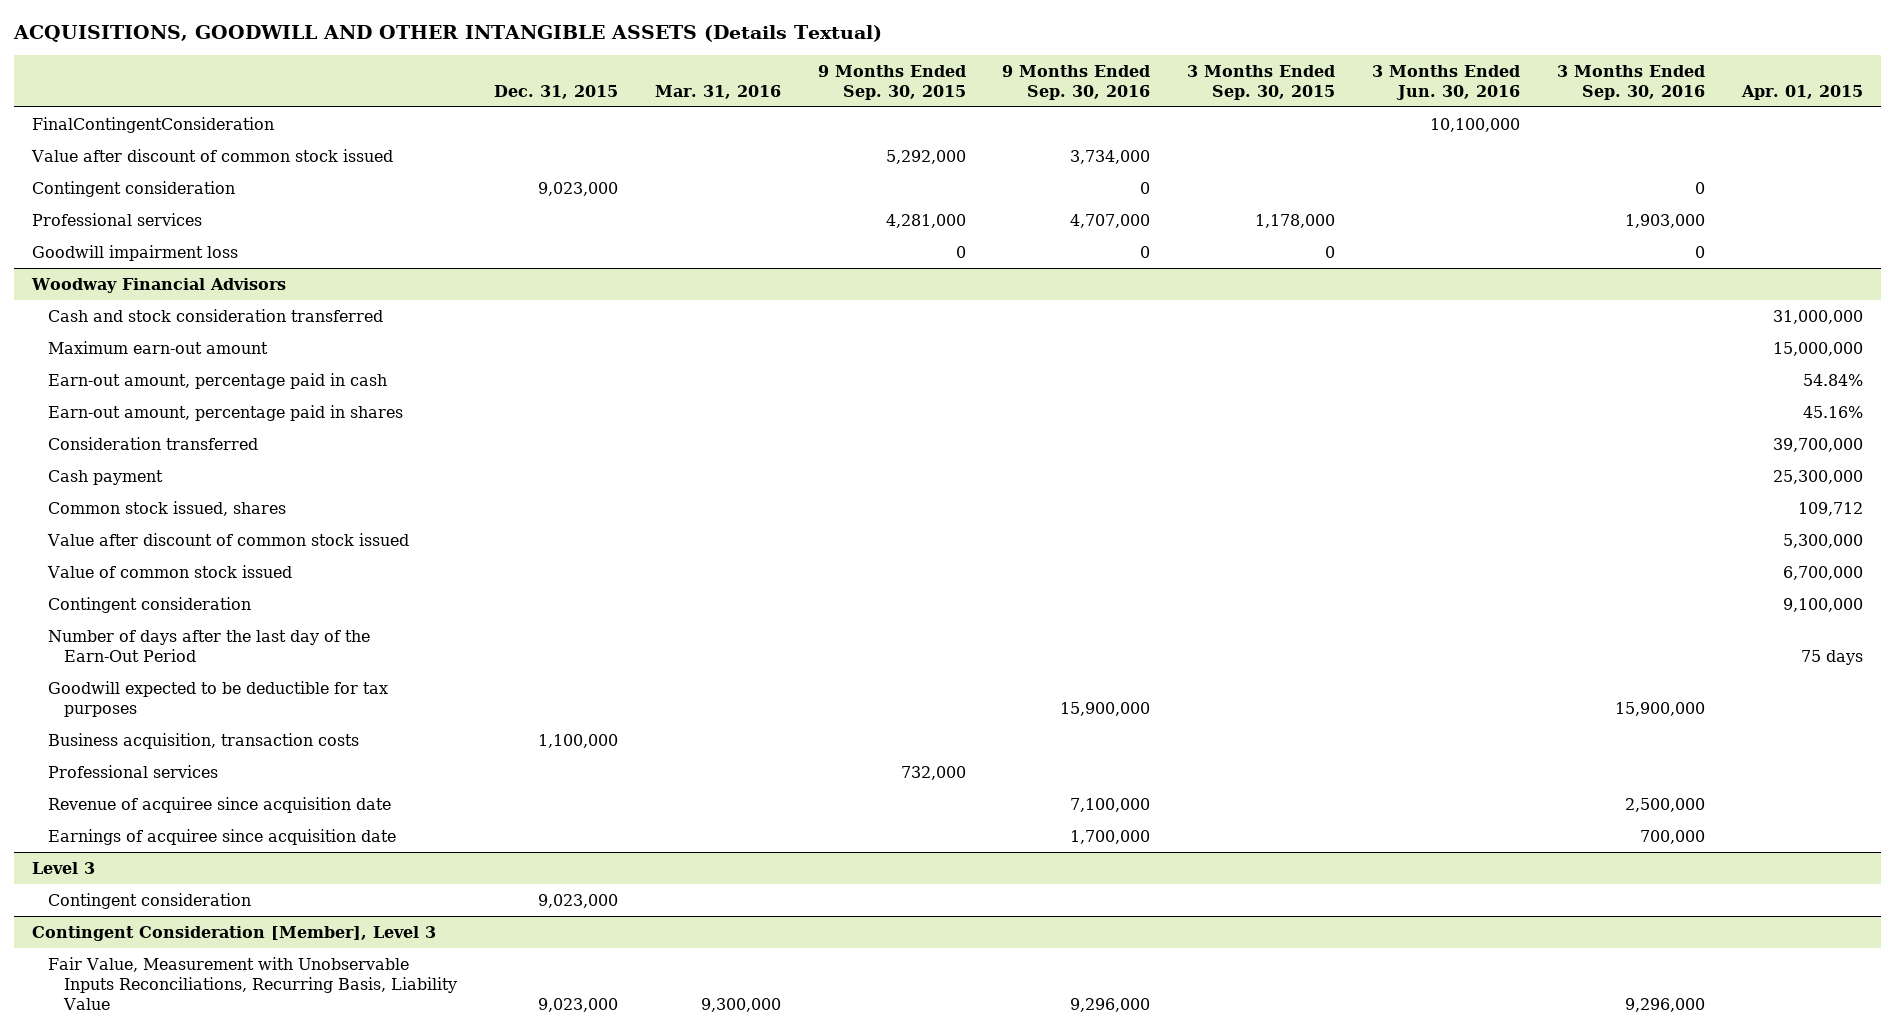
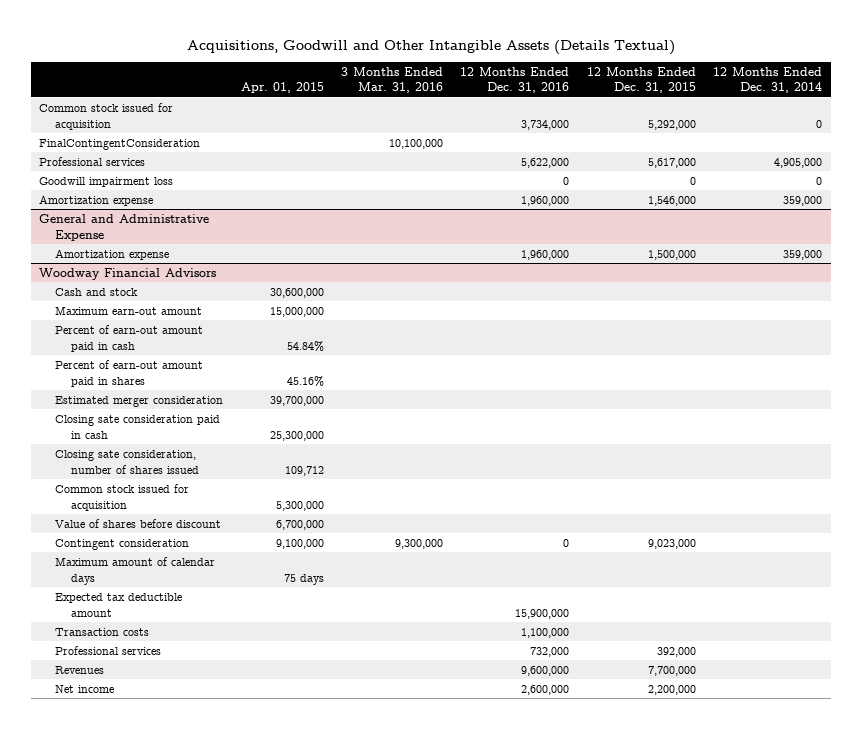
- ACQUISITIONS, GOODWILL AND OTHER INTANGIBLE ASSETS (Details Textual)
+ Acquisitions, Goodwill and Other Intangible Assets (Details Textual)
- | Dec. 31, 2015 | Mar. 31, 2016 | 9 Months Ended Sep. 30, 2015 | 9 Months Ended Sep. 30, 2016 | 3 Months Ended Sep. 30, 2015 | 3 Months Ended Jun. 30, 2016 | 3 Months Ended Sep. 30, 2016 | Apr. 01, 2015
+ | Apr. 01, 2015 | 3 Months Ended Mar. 31, 2016 | 12 Months Ended Dec. 31, 2016 | 12 Months Ended Dec. 31, 2015 | 12 Months Ended Dec. 31, 2014
+ Common stock issued for acquisition | | | 3,734,000 | 5,292,000 | 0
- Value after discount of common stock issued | | | 5,292,000 | 3,734,000 | | | |
- Contingent consideration | 9,023,000 | | | 0 | | | 0 |
+ Amortization expense | | | 1,960,000 | 1,546,000 | 359,000
+ General and Administrative Expense
+ Amortization expense | | | 1,960,000 | 1,500,000 | 359,000
@ Woodway Financial Advisors
- Cash and stock consideration transferred | | | | | | | | 31,000,000
+ Cash and stock | 30,600,000 | | | |
- Earn-out amount, percentage paid in cash | | | | | | | | 54.84%
- Earn-out amount, percentage paid in shares | | | | | | | | 45.16%
- Consideration transferred | | | | | | | | 39,700,000
- Cash payment | | | | | | | | 25,300,000
- Common stock issued, shares | | | | | | | | 109,712
- Value after discount of common stock issued | | | | | | | | 5,300,000
- Value of common stock issued | | | | | | | | 6,700,000
+ Percent of earn-out amount paid in cash | 54.84% | | | |
+ Percent of earn-out amount paid in shares | 45.16% | | | |
+ Estimated merger consideration | 39,700,000 | | | |
+ Closing sate consideration paid in cash | 25,300,000 | | | |
+ Closing sate consideration, number of shares issued | 109,712 | | | |
+ Common stock issued for acquisition | 5,300,000 | | | |
+ Value of shares before discount | 6,700,000 | | | |
- Number of days after the last day of the Earn-Out Period | | | | | | | | 75 days
- Goodwill expected to be deductible for tax purposes | | | | 15,900,000 | | | 15,900,000 |
- Business acquisition, transaction costs | 1,100,000 | | | | | | |
+ Maximum amount of calendar days | 75 days | | | |
+ Expected tax deductible amount | | | 15,900,000 | |
+ Transaction costs | | | 1,100,000 | |
- Revenue of acquiree since acquisition date | | | | 7,100,000 | | | 2,500,000 |
- Earnings of acquiree since acquisition date | | | | 1,700,000 | | | 700,000 |
- Level 3
- Contingent consideration | 9,023,000 | | | | | | |
- Contingent Consideration [Member], Level 3
- Fair Value, Measurement with Unobservable Inputs Reconciliations, Recurring Basis, Liability Value | 9,023,000 | 9,300,000 | | 9,296,000 | | | 9,296,000 |
@ Woodway Financial Advisors
+ Revenues | | | 9,600,000 | 7,700,000 |
+ Net income | | | 2,600,000 | 2,200,000 |

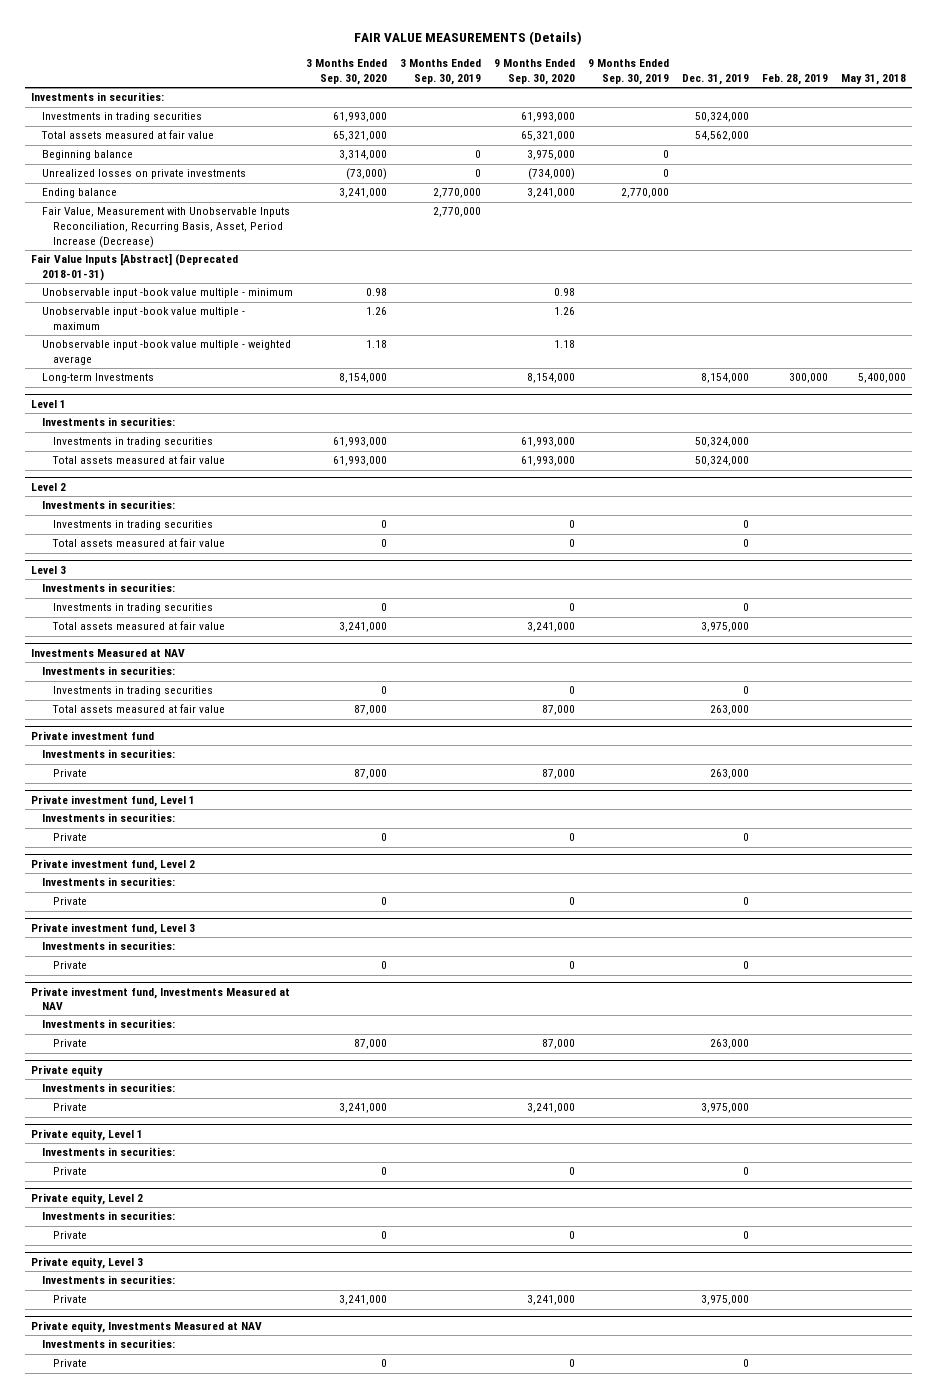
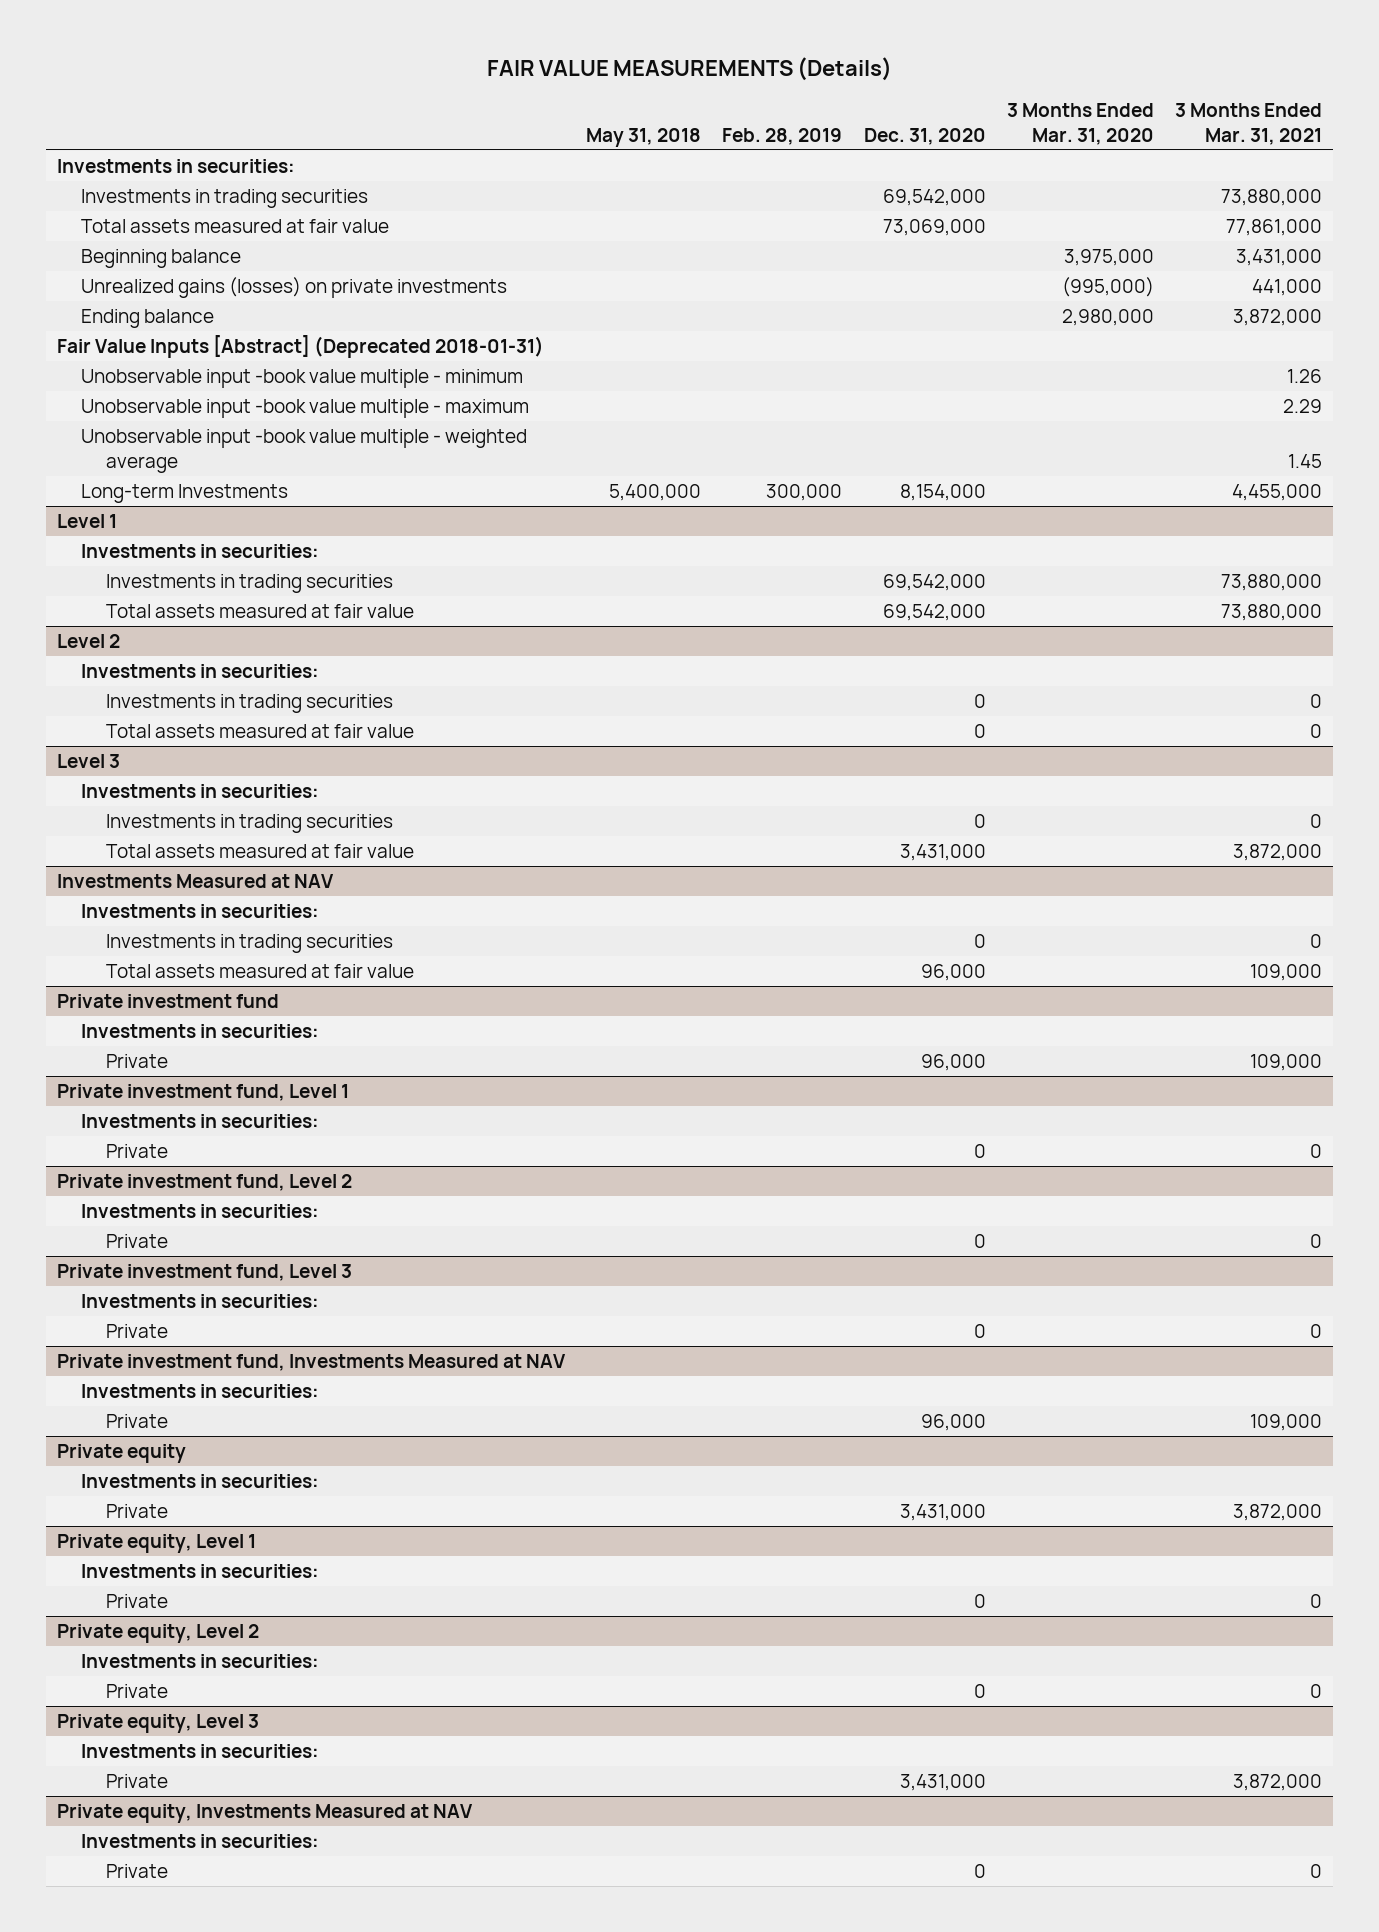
- | 3 Months Ended Sep. 30, 2020 | 3 Months Ended Sep. 30, 2019 | 9 Months Ended Sep. 30, 2020 | 9 Months Ended Sep. 30, 2019 | Dec. 31, 2019 | Feb. 28, 2019 | May 31, 2018
+ | May 31, 2018 | Feb. 28, 2019 | Dec. 31, 2020 | 3 Months Ended Mar. 31, 2020 | 3 Months Ended Mar. 31, 2021
- Unrealized losses on private investments | (73,000) | 0 | (734,000) | 0 | | |
+ Unrealized gains (losses) on private investments | | | | (995,000) | 441,000
- Fair Value, Measurement with Unobservable Inputs Reconciliation, Recurring Basis, Asset, Period Increase (Decrease) | | 2,770,000 | | | | |

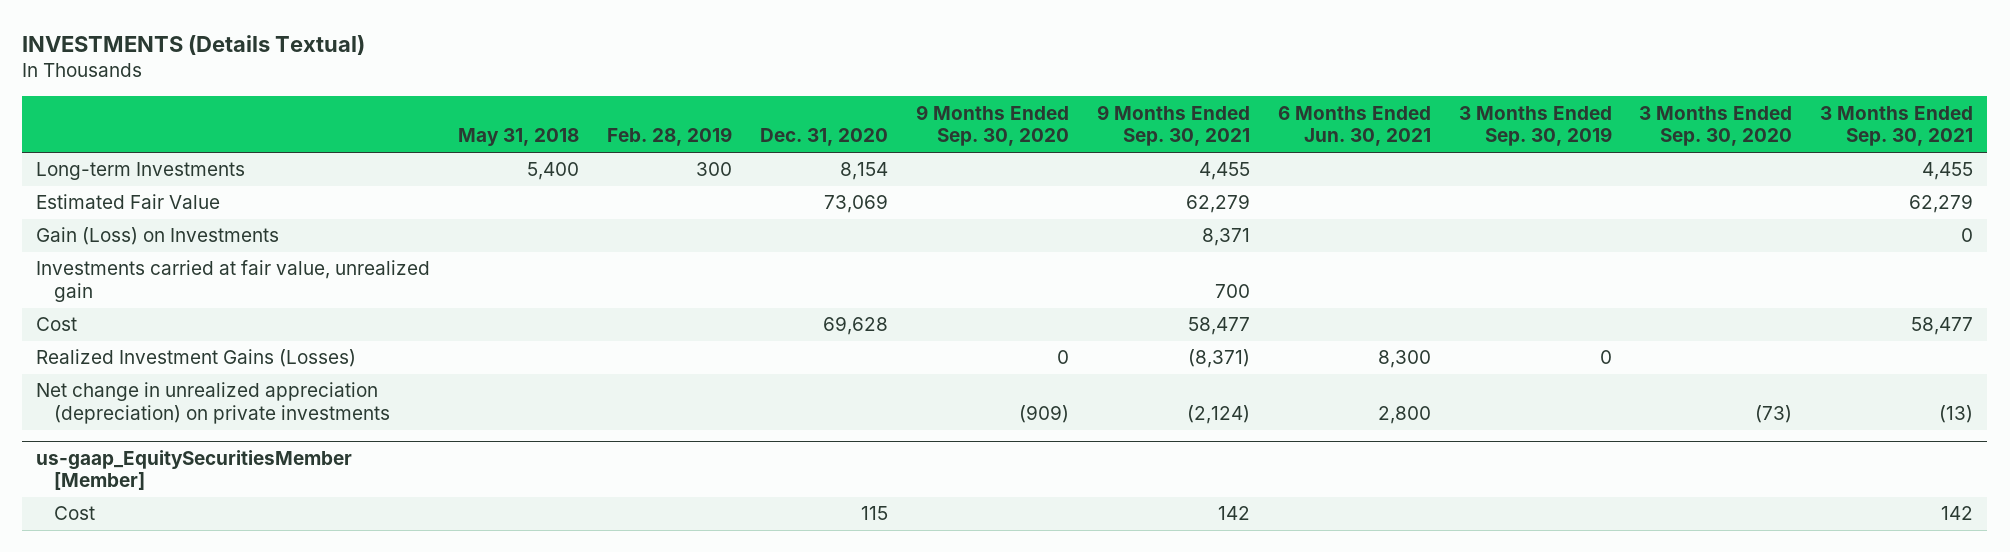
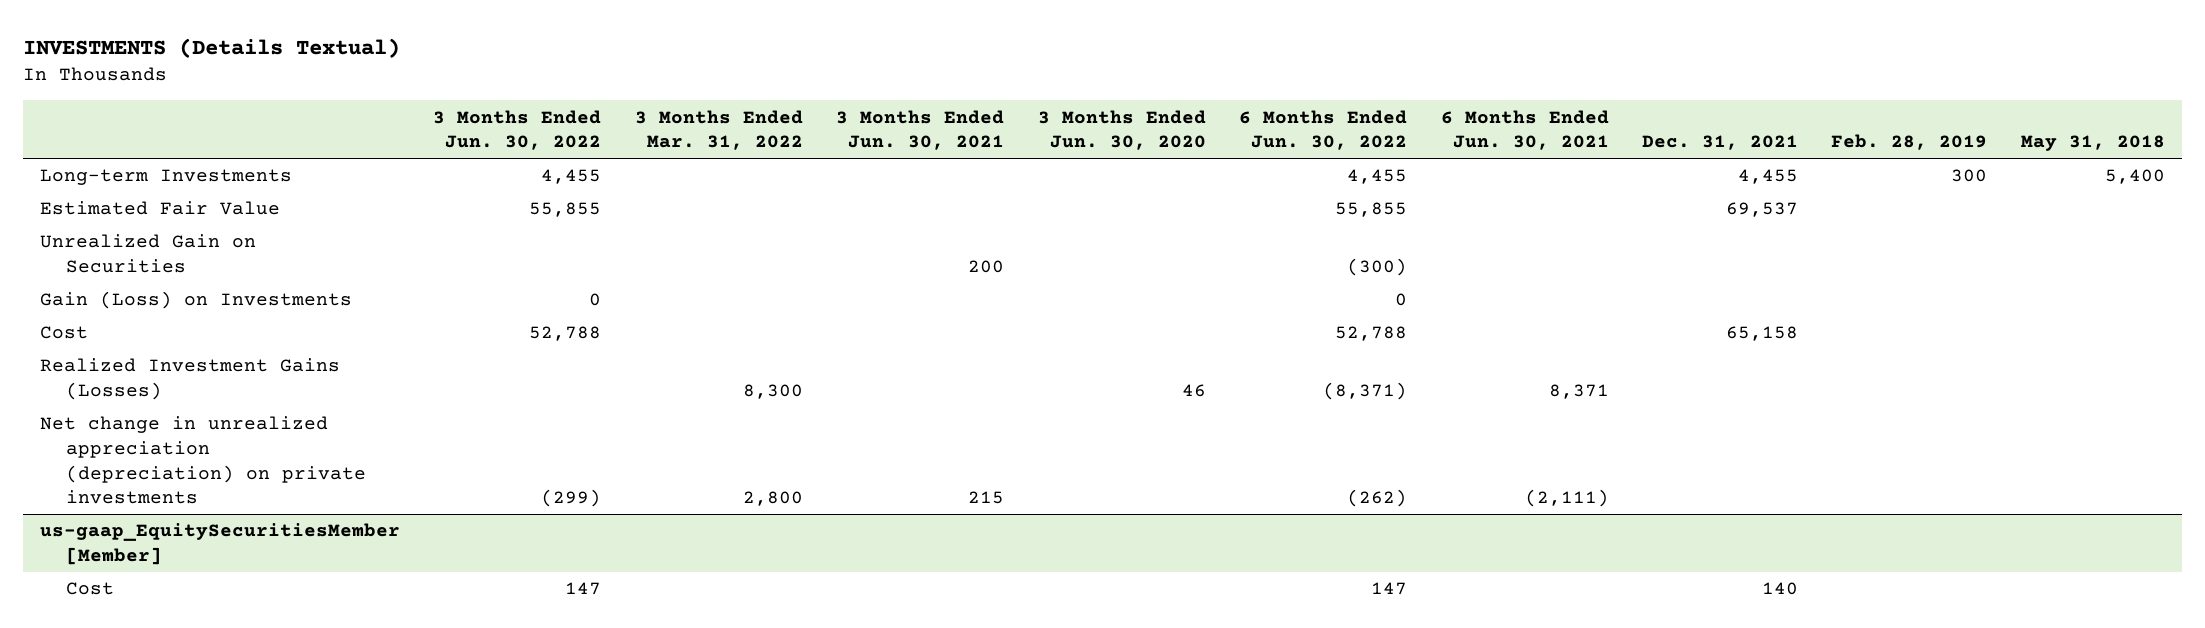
- | May 31, 2018 | Feb. 28, 2019 | Dec. 31, 2020 | 9 Months Ended Sep. 30, 2020 | 9 Months Ended Sep. 30, 2021 | 6 Months Ended Jun. 30, 2021 | 3 Months Ended Sep. 30, 2019 | 3 Months Ended Sep. 30, 2020 | 3 Months Ended Sep. 30, 2021
+ | 3 Months Ended Jun. 30, 2022 | 3 Months Ended Mar. 31, 2022 | 3 Months Ended Jun. 30, 2021 | 3 Months Ended Jun. 30, 2020 | 6 Months Ended Jun. 30, 2022 | 6 Months Ended Jun. 30, 2021 | Dec. 31, 2021 | Feb. 28, 2019 | May 31, 2018
+ Unrealized Gain on Securities | | | 200 | | (300) | | | |
- Investments carried at fair value, unrealized gain | | | | | 700 | | | |
- Realized Investment Gains (Losses) | | | | 0 | (8,371) | 8,300 | 0 | |
- Net change in unrealized appreciation (depreciation) on private investments | | | | (909) | (2,124) | 2,800 | | (73) | (13)
+ Realized Investment Gains (Losses) | | 8,300 | | 46 | (8,371) | 8,371 | | |
+ Net change in unrealized appreciation (depreciation) on private investments | (299) | 2,800 | 215 | | (262) | (2,111) | | |

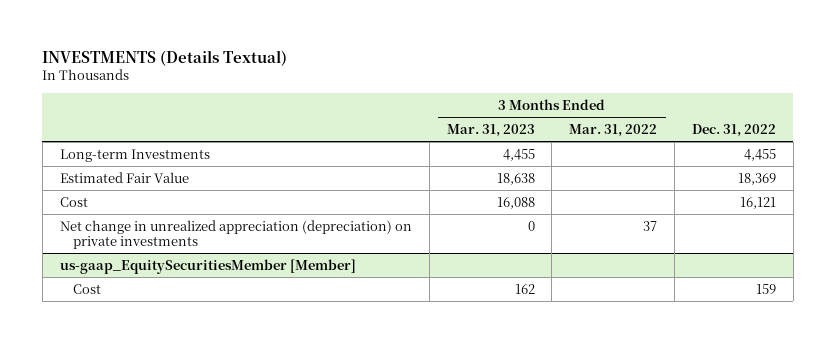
- | 3 Months Ended Jun. 30, 2022 | 3 Months Ended Mar. 31, 2022 | 3 Months Ended Jun. 30, 2021 | 3 Months Ended Jun. 30, 2020 | 6 Months Ended Jun. 30, 2022 | 6 Months Ended Jun. 30, 2021 | Dec. 31, 2021 | Feb. 28, 2019 | May 31, 2018
+ | 3 Months Ended Mar. 31, 2023 | 3 Months Ended Mar. 31, 2022 | Dec. 31, 2022
- Unrealized Gain on Securities | | | 200 | | (300) | | | |
- Gain (Loss) on Investments | 0 | | | | 0 | | | |
- Realized Investment Gains (Losses) | | 8,300 | | 46 | (8,371) | 8,371 | | |
- Net change in unrealized appreciation (depreciation) on private investments | (299) | 2,800 | 215 | | (262) | (2,111) | | |
+ Net change in unrealized appreciation (depreciation) on private investments | 0 | 37 |

